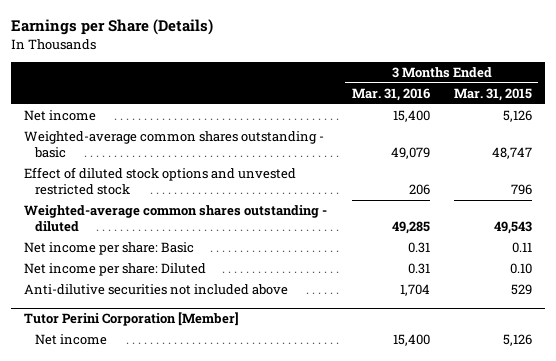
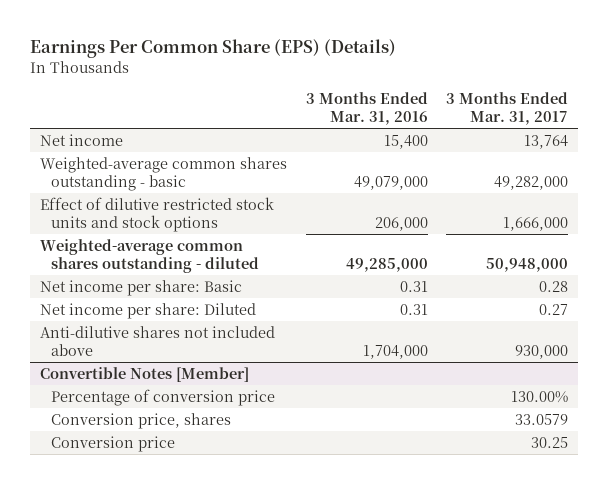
- Earnings per Share (Details)
+ Earnings Per Common Share (EPS) (Details)
- | 3 Months Ended Mar. 31, 2016 | 3 Months Ended Mar. 31, 2015
+ | 3 Months Ended Mar. 31, 2016 | 3 Months Ended Mar. 31, 2017
- Weighted-average common shares outstanding - basic | 49,079 | 48,747
- Effect of diluted stock options and unvested restricted stock | 206 | 796
- Weighted-average common shares outstanding - diluted | 49,285 | 49,543
+ Weighted-average common shares outstanding - basic | 49,079,000 | 49,282,000
+ Effect of dilutive restricted stock units and stock options | 206,000 | 1,666,000
+ Weighted-average common shares outstanding - diluted | 49,285,000 | 50,948,000
- Anti-dilutive securities not included above | 1,704 | 529
- Tutor Perini Corporation [Member]
- Net income | 15,400 | 5,126
+ Anti-dilutive shares not included above | 1,704,000 | 930,000
+ Convertible Notes [Member]
+ Percentage of conversion price | | 130.00%
+ Conversion price, shares | | 33.0579
+ Conversion price | | 30.25

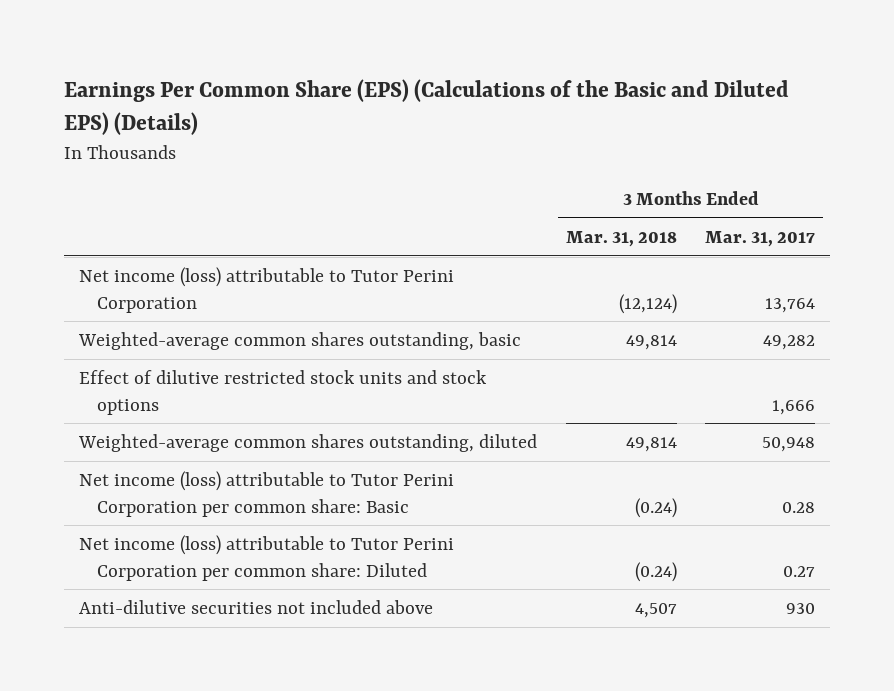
- Earnings Per Common Share (EPS) (Details)
+ Earnings Per Common Share (EPS) (Calculations of the Basic and Diluted EPS) (Details)
- | 3 Months Ended Mar. 31, 2016 | 3 Months Ended Mar. 31, 2017
+ | 3 Months Ended Mar. 31, 2018 | 3 Months Ended Mar. 31, 2017
- Net income | 15,400 | 13,764
- Weighted-average common shares outstanding - basic | 49,079,000 | 49,282,000
- Effect of dilutive restricted stock units and stock options | 206,000 | 1,666,000
- Weighted-average common shares outstanding - diluted | 49,285,000 | 50,948,000
- Net income per share: Basic | 0.31 | 0.28
- Net income per share: Diluted | 0.31 | 0.27
- Anti-dilutive shares not included above | 1,704,000 | 930,000
- Convertible Notes [Member]
- Percentage of conversion price | | 130.00%
- Conversion price, shares | | 33.0579
- Conversion price | | 30.25
+ Net income (loss) attributable to Tutor Perini Corporation | (12,124) | 13,764
+ Weighted-average common shares outstanding, basic | 49,814 | 49,282
+ Effect of dilutive restricted stock units and stock options | | 1,666
+ Weighted-average common shares outstanding, diluted | 49,814 | 50,948
+ Net income (loss) attributable to Tutor Perini Corporation per common share: Basic | (0.24) | 0.28
+ Net income (loss) attributable to Tutor Perini Corporation per common share: Diluted | (0.24) | 0.27
+ Anti-dilutive securities not included above | 4,507 | 930

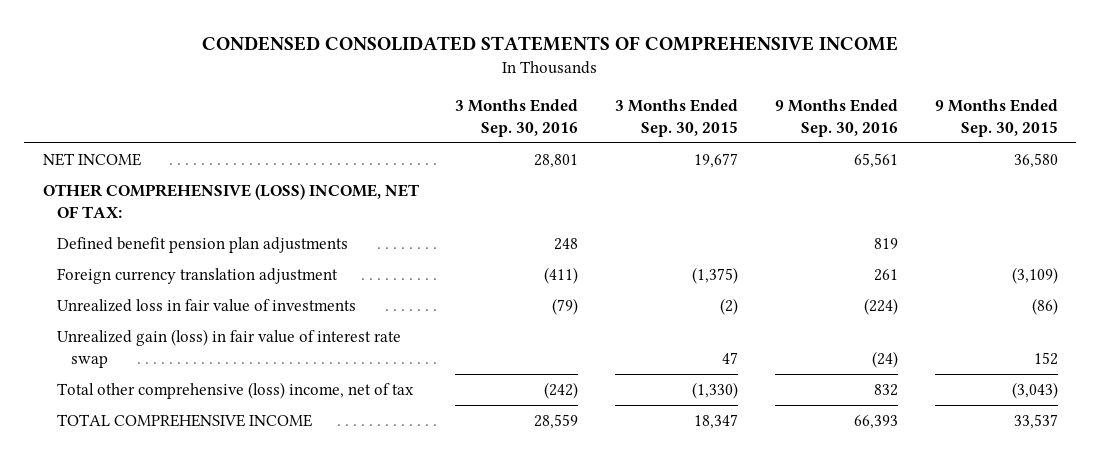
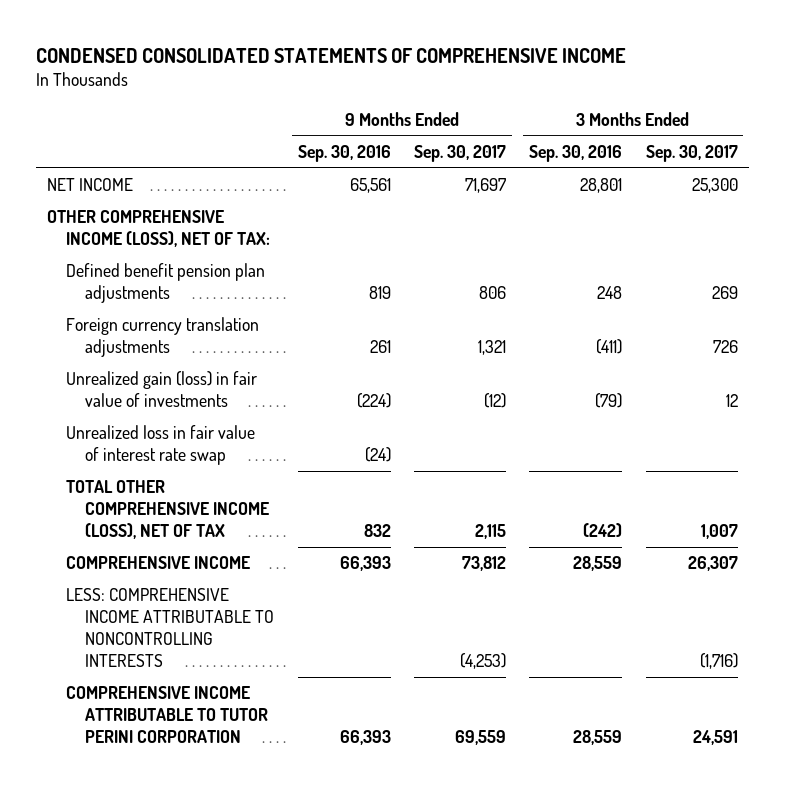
- | 3 Months Ended Sep. 30, 2016 | 3 Months Ended Sep. 30, 2015 | 9 Months Ended Sep. 30, 2016 | 9 Months Ended Sep. 30, 2015
+ | 9 Months Ended Sep. 30, 2016 | 9 Months Ended Sep. 30, 2017 | 3 Months Ended Sep. 30, 2016 | 3 Months Ended Sep. 30, 2017
- OTHER COMPREHENSIVE (LOSS) INCOME, NET OF TAX:
+ OTHER COMPREHENSIVE INCOME (LOSS), NET OF TAX:
- Foreign currency translation adjustment | (411) | (1,375) | 261 | (3,109)
- Unrealized loss in fair value of investments | (79) | (2) | (224) | (86)
- Unrealized gain (loss) in fair value of interest rate swap | | 47 | (24) | 152
- Total other comprehensive (loss) income, net of tax | (242) | (1,330) | 832 | (3,043)
- TOTAL COMPREHENSIVE INCOME | 28,559 | 18,347 | 66,393 | 33,537
+ Foreign currency translation adjustments | 261 | 1,321 | (411) | 726
+ Unrealized gain (loss) in fair value of investments | (224) | (12) | (79) | 12
+ Unrealized loss in fair value of interest rate swap | (24) | | |
+ TOTAL OTHER COMPREHENSIVE INCOME (LOSS), NET OF TAX | 832 | 2,115 | (242) | 1,007
+ COMPREHENSIVE INCOME | 66,393 | 73,812 | 28,559 | 26,307
+ LESS: COMPREHENSIVE INCOME ATTRIBUTABLE TO NONCONTROLLING INTERESTS | | (4,253) | | (1,716)
+ COMPREHENSIVE INCOME ATTRIBUTABLE TO TUTOR PERINI CORPORATION | 66,393 | 69,559 | 28,559 | 24,591

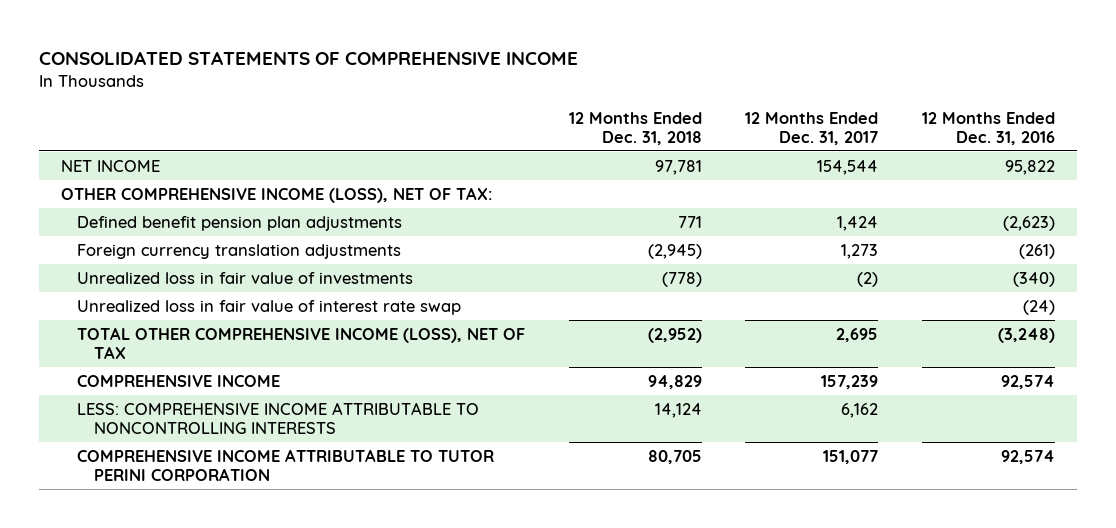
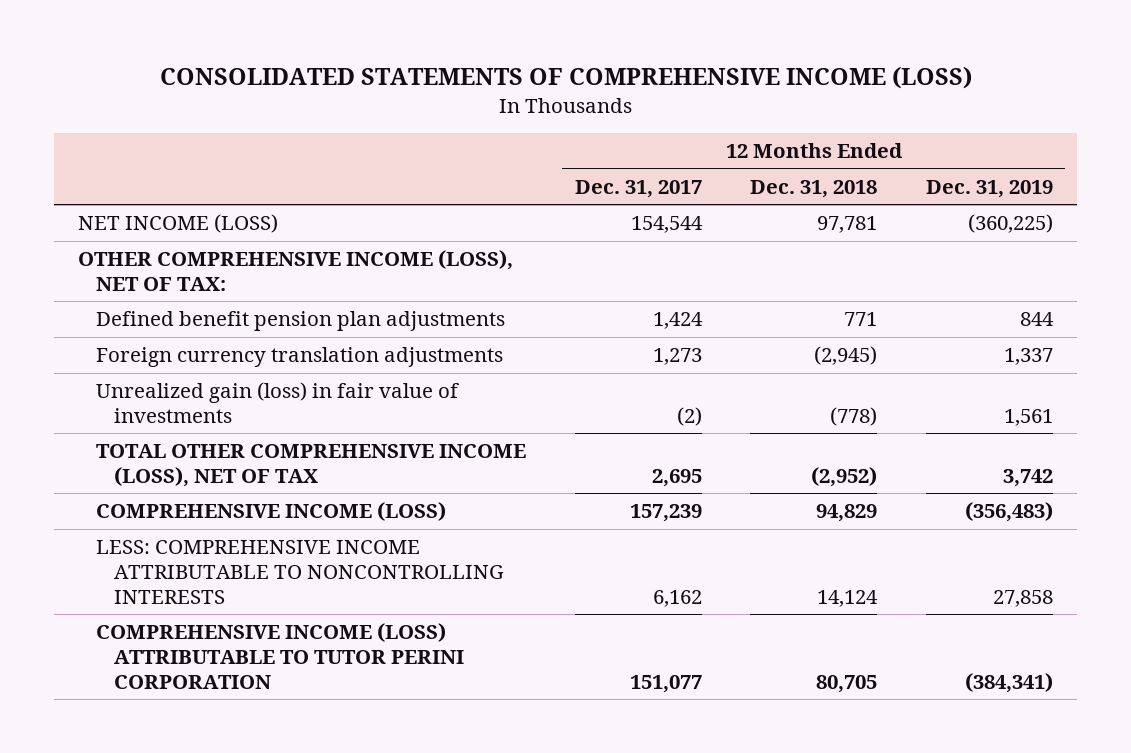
- CONSOLIDATED STATEMENTS OF COMPREHENSIVE INCOME
+ CONSOLIDATED STATEMENTS OF COMPREHENSIVE INCOME (LOSS)
- | 12 Months Ended Dec. 31, 2018 | 12 Months Ended Dec. 31, 2017 | 12 Months Ended Dec. 31, 2016
+ | 12 Months Ended Dec. 31, 2017 | 12 Months Ended Dec. 31, 2018 | 12 Months Ended Dec. 31, 2019
- NET INCOME | 97,781 | 154,544 | 95,822
+ NET INCOME (LOSS) | 154,544 | 97,781 | (360,225)
- Unrealized loss in fair value of investments | (778) | (2) | (340)
- Unrealized loss in fair value of interest rate swap | | | (24)
+ Unrealized gain (loss) in fair value of investments | (2) | (778) | 1,561
- COMPREHENSIVE INCOME | 94,829 | 157,239 | 92,574
+ COMPREHENSIVE INCOME (LOSS) | 157,239 | 94,829 | (356,483)
- COMPREHENSIVE INCOME ATTRIBUTABLE TO TUTOR PERINI CORPORATION | 80,705 | 151,077 | 92,574
+ COMPREHENSIVE INCOME (LOSS) ATTRIBUTABLE TO TUTOR PERINI CORPORATION | 151,077 | 80,705 | (384,341)

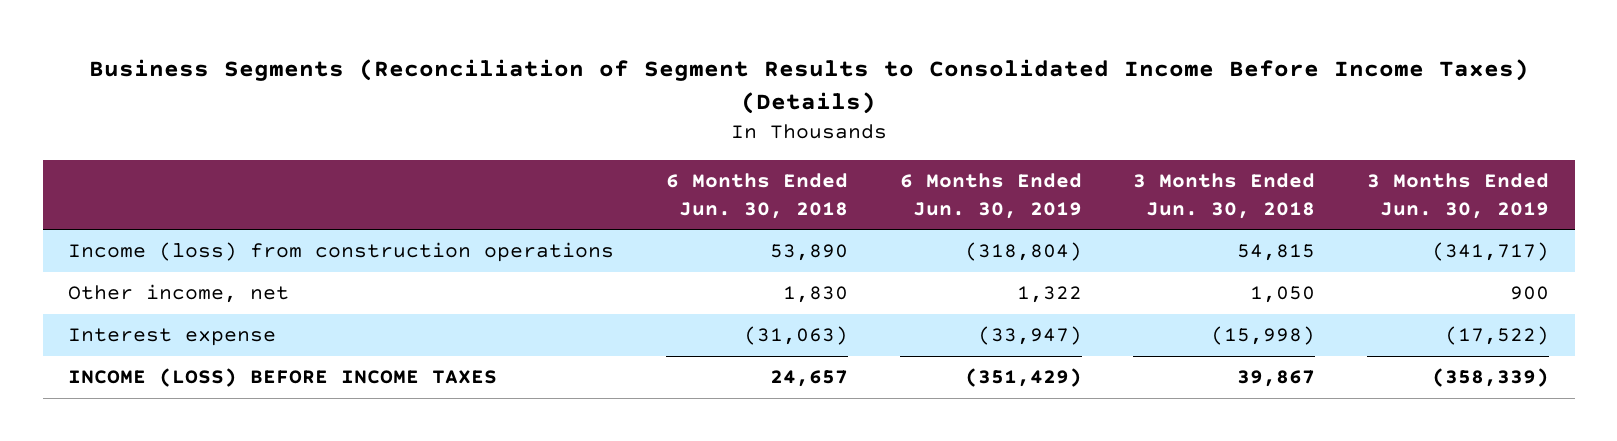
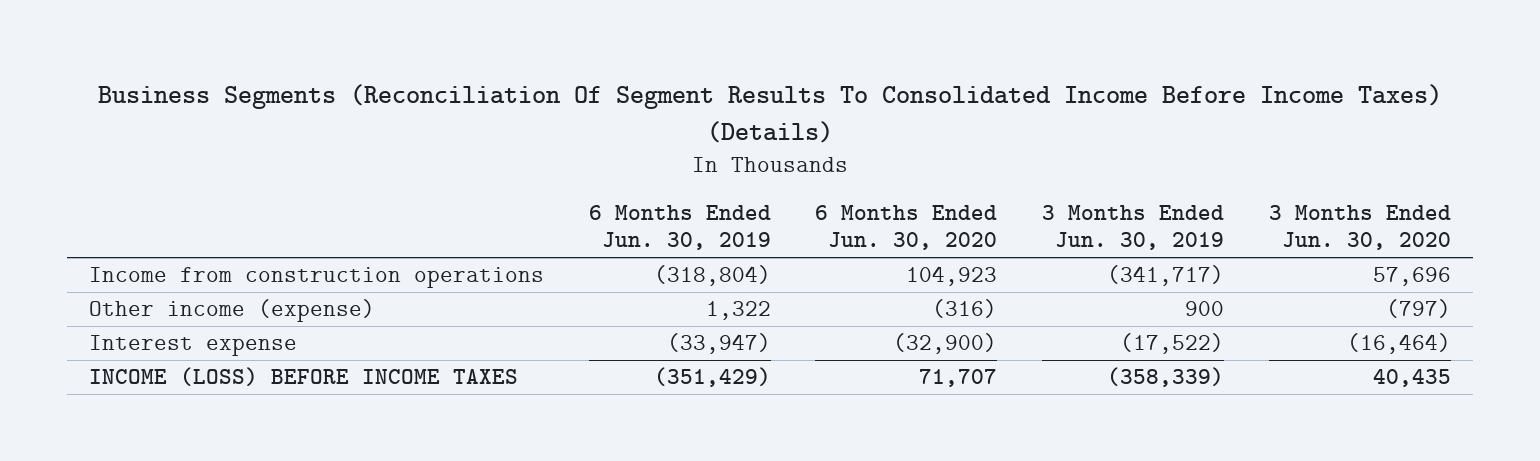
- Business Segments (Reconciliation of Segment Results to Consolidated Income Before Income Taxes) (Details)
+ Business Segments (Reconciliation Of Segment Results To Consolidated Income Before Income Taxes) (Details)
- | 6 Months Ended Jun. 30, 2018 | 6 Months Ended Jun. 30, 2019 | 3 Months Ended Jun. 30, 2018 | 3 Months Ended Jun. 30, 2019
+ | 6 Months Ended Jun. 30, 2019 | 6 Months Ended Jun. 30, 2020 | 3 Months Ended Jun. 30, 2019 | 3 Months Ended Jun. 30, 2020
- Income (loss) from construction operations | 53,890 | (318,804) | 54,815 | (341,717)
- Other income, net | 1,830 | 1,322 | 1,050 | 900
+ Income from construction operations | (318,804) | 104,923 | (341,717) | 57,696
+ Other income (expense) | 1,322 | (316) | 900 | (797)

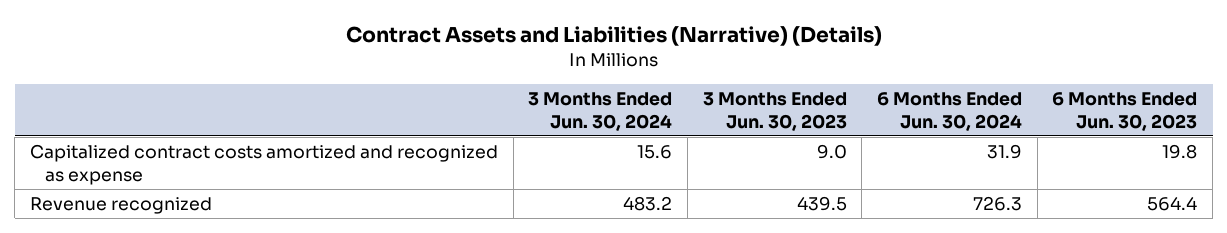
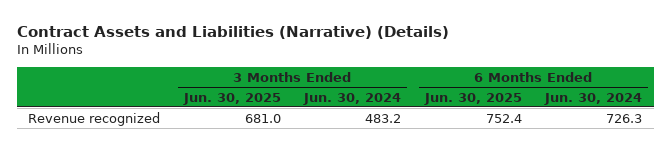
- | 3 Months Ended Jun. 30, 2024 | 3 Months Ended Jun. 30, 2023 | 6 Months Ended Jun. 30, 2024 | 6 Months Ended Jun. 30, 2023
+ | 3 Months Ended Jun. 30, 2025 | 3 Months Ended Jun. 30, 2024 | 6 Months Ended Jun. 30, 2025 | 6 Months Ended Jun. 30, 2024
- Capitalized contract costs amortized and recognized as expense | 15.6 | 9.0 | 31.9 | 19.8

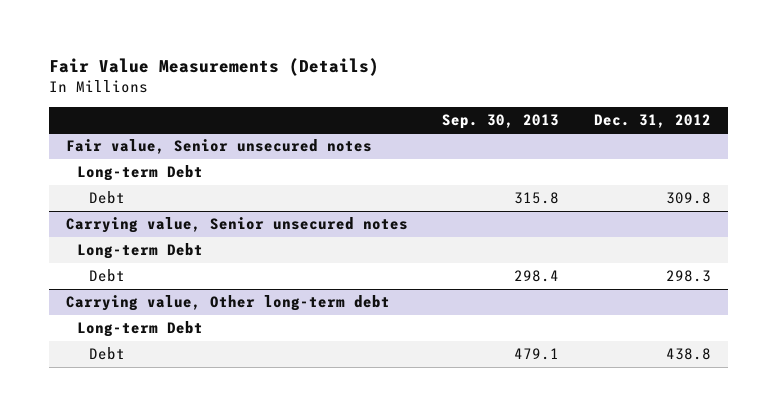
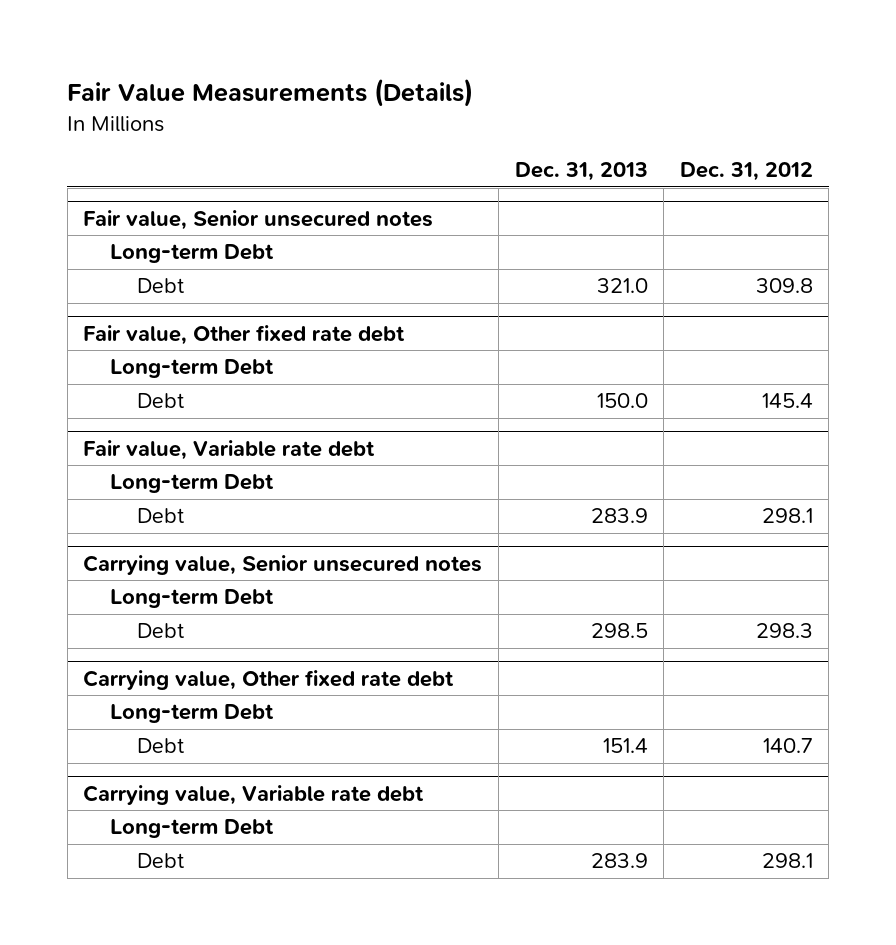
- | Sep. 30, 2013 | Dec. 31, 2012
+ | Dec. 31, 2013 | Dec. 31, 2012
+ Fair value, Other fixed rate debt
+ Long-term Debt
+ Debt | 150.0 | 145.4
+ Fair value, Variable rate debt
+ Long-term Debt
+ Debt | 283.9 | 298.1
- Carrying value, Other long-term debt
+ Carrying value, Other fixed rate debt
- Debt | 479.1 | 438.8
+ Debt | 151.4 | 140.7
+ Carrying value, Variable rate debt
+ Long-term Debt
+ Debt | 283.9 | 298.1

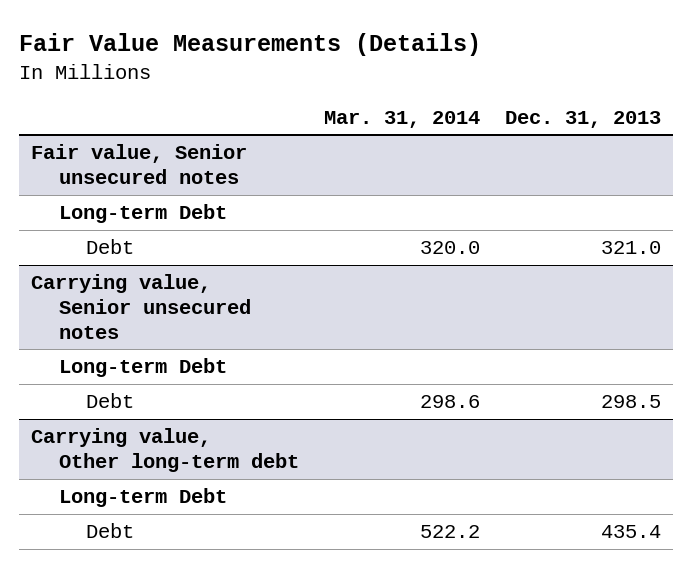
- | Dec. 31, 2013 | Dec. 31, 2012
+ | Mar. 31, 2014 | Dec. 31, 2013
- Fair value, Other fixed rate debt
- Long-term Debt
- Debt | 150.0 | 145.4
- Fair value, Variable rate debt
- Long-term Debt
- Debt | 283.9 | 298.1
- Carrying value, Other fixed rate debt
- Long-term Debt
- Debt | 151.4 | 140.7
- Carrying value, Variable rate debt
+ Carrying value, Other long-term debt
- Debt | 283.9 | 298.1
+ Debt | 522.2 | 435.4

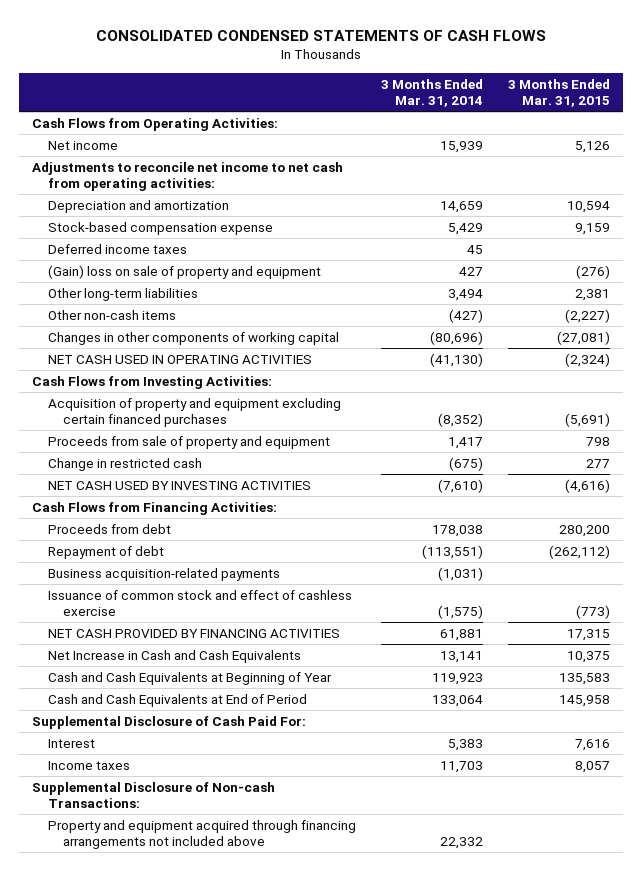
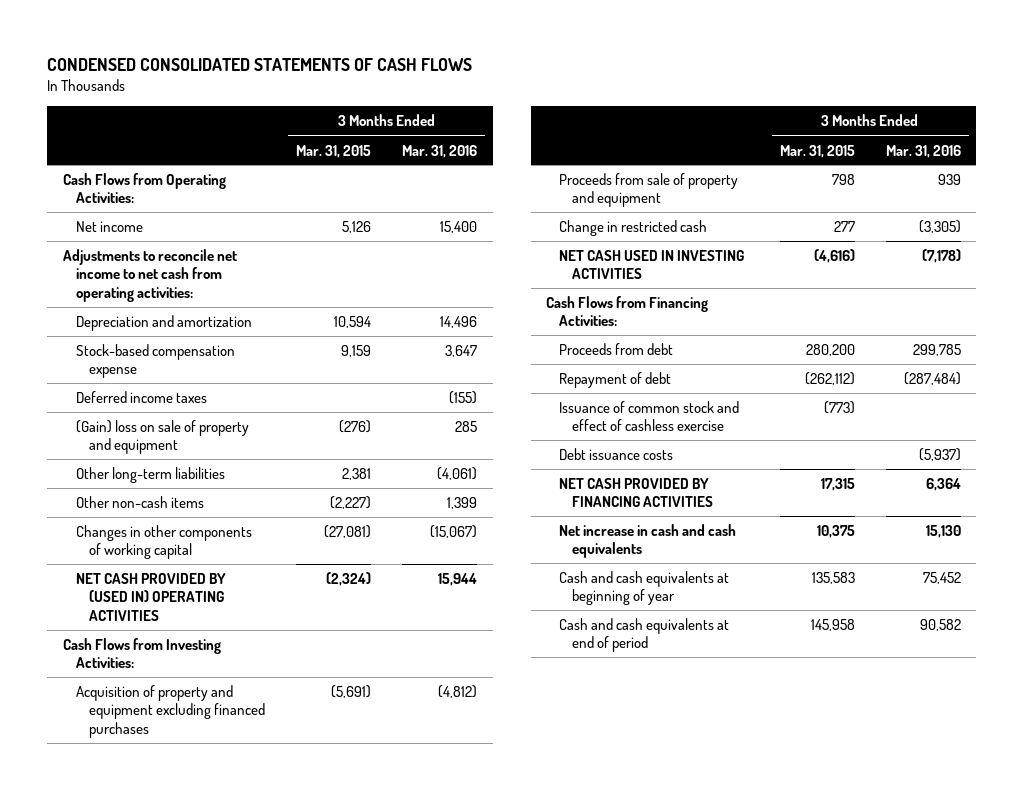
- CONSOLIDATED CONDENSED STATEMENTS OF CASH FLOWS
+ CONDENSED CONSOLIDATED STATEMENTS OF CASH FLOWS
- | 3 Months Ended Mar. 31, 2014 | 3 Months Ended Mar. 31, 2015
+ | 3 Months Ended Mar. 31, 2015 | 3 Months Ended Mar. 31, 2016
- NET CASH USED IN OPERATING ACTIVITIES | (41,130) | (2,324)
+ NET CASH PROVIDED BY (USED IN) OPERATING ACTIVITIES | (2,324) | 15,944
- Acquisition of property and equipment excluding certain financed purchases | (8,352) | (5,691)
+ Acquisition of property and equipment excluding financed purchases | (5,691) | (4,812)
- NET CASH USED BY INVESTING ACTIVITIES | (7,610) | (4,616)
+ NET CASH USED IN INVESTING ACTIVITIES | (4,616) | (7,178)
- Business acquisition-related payments | (1,031) |
+ Debt issuance costs | | (5,937)
- Net Increase in Cash and Cash Equivalents | 13,141 | 10,375
- Cash and Cash Equivalents at Beginning of Year | 119,923 | 135,583
- Cash and Cash Equivalents at End of Period | 133,064 | 145,958
- Supplemental Disclosure of Cash Paid For:
- Interest | 5,383 | 7,616
- Income taxes | 11,703 | 8,057
- Supplemental Disclosure of Non-cash Transactions:
- Property and equipment acquired through financing arrangements not included above | 22,332 |
+ Net increase in cash and cash equivalents | 10,375 | 15,130
+ Cash and cash equivalents at beginning of year | 135,583 | 75,452
+ Cash and cash equivalents at end of period | 145,958 | 90,582

